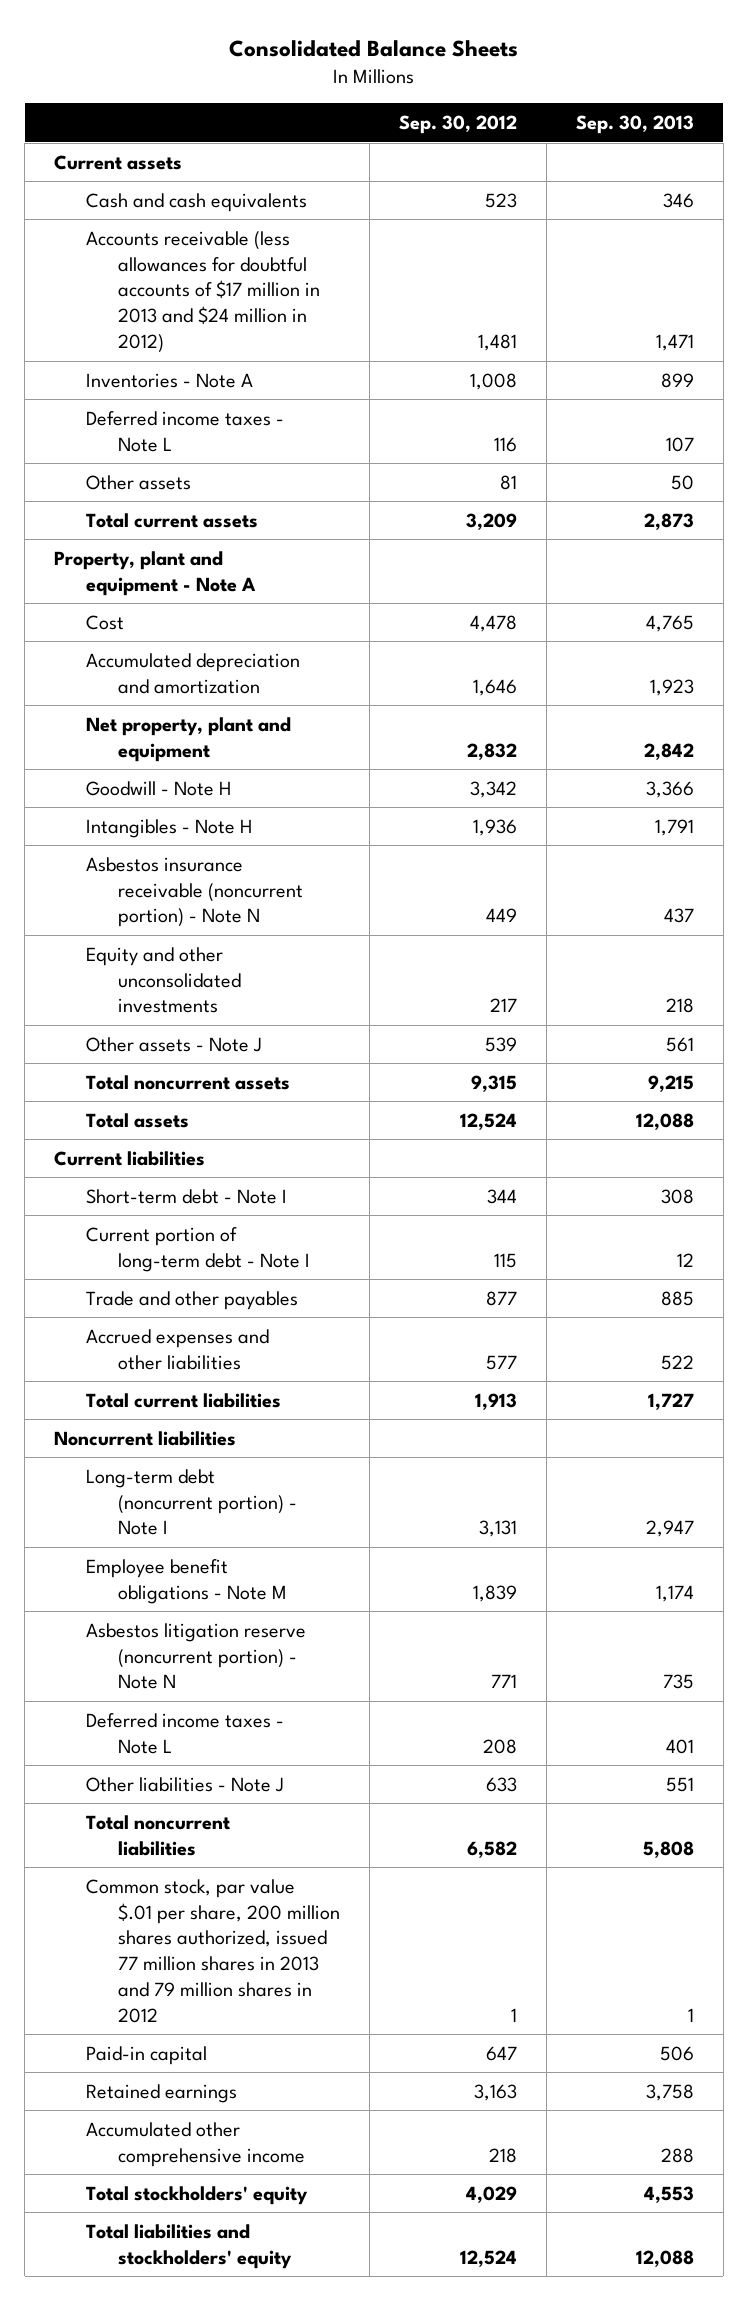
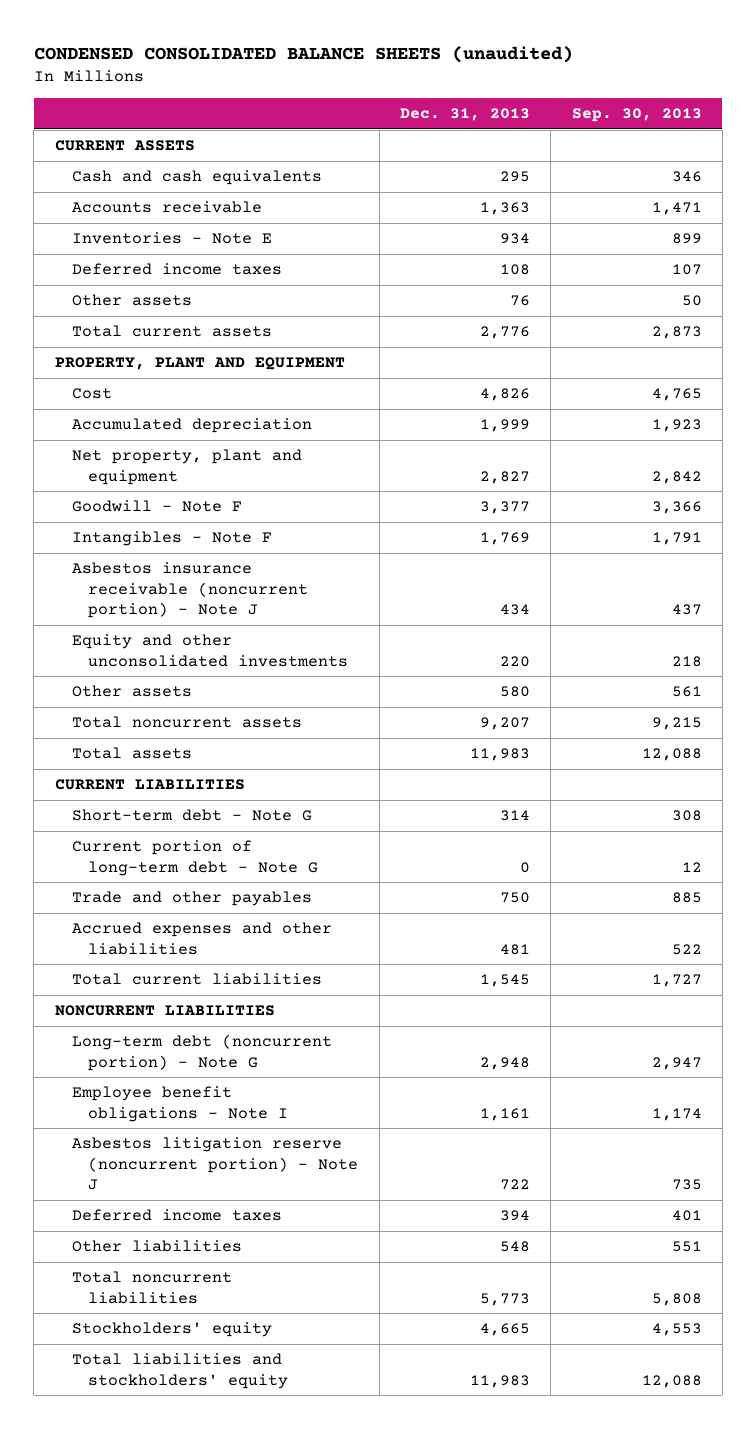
- Consolidated Balance Sheets
+ CONDENSED CONSOLIDATED BALANCE SHEETS (unaudited)
- | Sep. 30, 2012 | Sep. 30, 2013
+ | Dec. 31, 2013 | Sep. 30, 2013
- Current assets
+ CURRENT ASSETS
- Accounts receivable (less allowances for doubtful accounts of $17 million in 2013 and $24 million in 2012) | 1,481 | 1,471
- Inventories - Note A | 1,008 | 899
- Deferred income taxes - Note L | 116 | 107
+ Accounts receivable | 1,363 | 1,471
+ Inventories - Note E | 934 | 899
+ Deferred income taxes | 108 | 107
- Property, plant and equipment - Note A
+ PROPERTY, PLANT AND EQUIPMENT
- Accumulated depreciation and amortization | 1,646 | 1,923
+ Accumulated depreciation | 1,999 | 1,923
- Goodwill - Note H | 3,342 | 3,366
- Intangibles - Note H | 1,936 | 1,791
- Asbestos insurance receivable (noncurrent portion) - Note N | 449 | 437
+ Goodwill - Note F | 3,377 | 3,366
+ Intangibles - Note F | 1,769 | 1,791
+ Asbestos insurance receivable (noncurrent portion) - Note J | 434 | 437
- Other assets - Note J | 539 | 561
+ Other assets | 580 | 561
- Current liabilities
- Short-term debt - Note I | 344 | 308
- Current portion of long-term debt - Note I | 115 | 12
+ CURRENT LIABILITIES
+ Short-term debt - Note G | 314 | 308
+ Current portion of long-term debt - Note G | 0 | 12
- Noncurrent liabilities
- Long-term debt (noncurrent portion) - Note I | 3,131 | 2,947
- Employee benefit obligations - Note M | 1,839 | 1,174
- Asbestos litigation reserve (noncurrent portion) - Note N | 771 | 735
- Deferred income taxes - Note L | 208 | 401
- Other liabilities - Note J | 633 | 551
+ NONCURRENT LIABILITIES
+ Long-term debt (noncurrent portion) - Note G | 2,948 | 2,947
+ Employee benefit obligations - Note I | 1,161 | 1,174
+ Asbestos litigation reserve (noncurrent portion) - Note J | 722 | 735
+ Deferred income taxes | 394 | 401
+ Other liabilities | 548 | 551
- Common stock, par value $.01 per share, 200 million shares authorized, issued 77 million shares in 2013 and 79 million shares in 2012 | 1 | 1
- Paid-in capital | 647 | 506
- Retained earnings | 3,163 | 3,758
- Accumulated other comprehensive income | 218 | 288
- Total stockholders' equity | 4,029 | 4,553
+ Stockholders' equity | 4,665 | 4,553

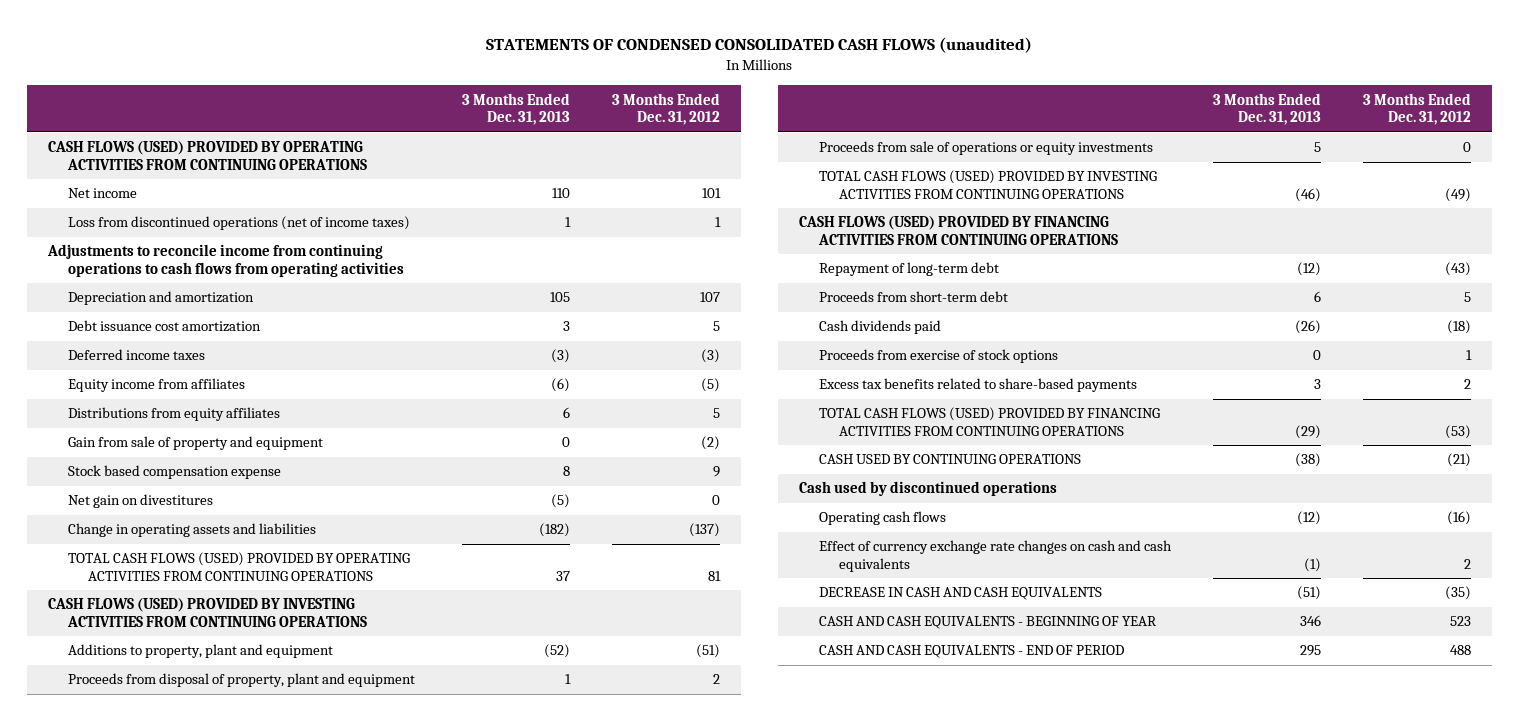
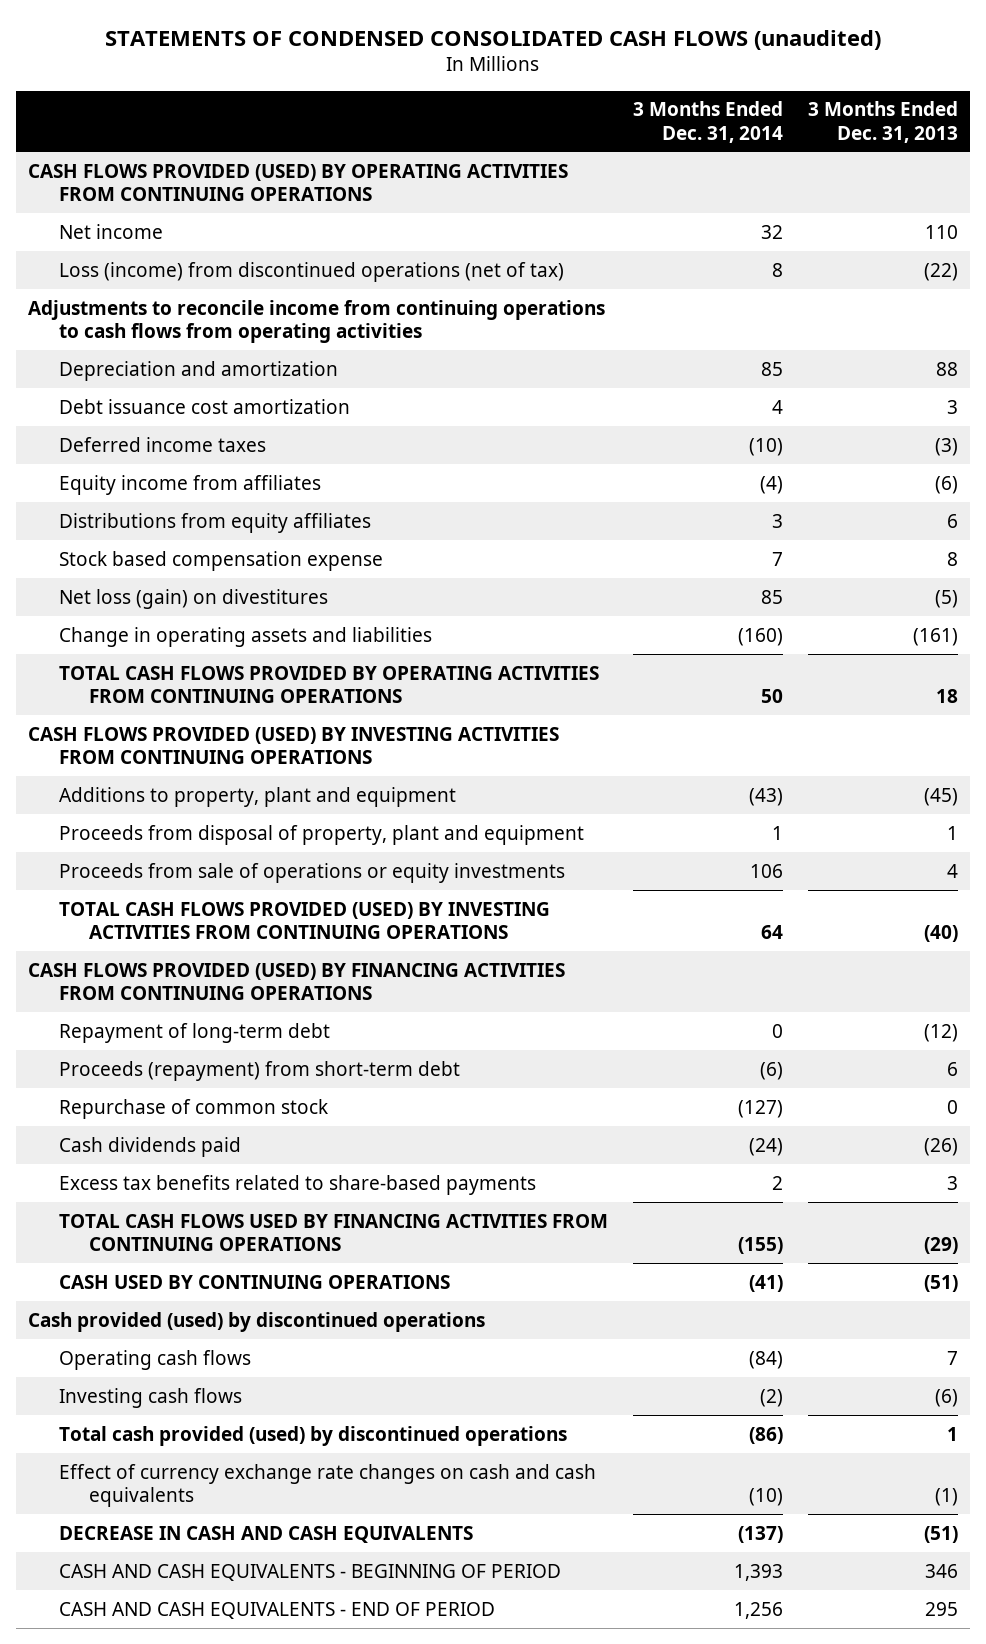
- | 3 Months Ended Dec. 31, 2013 | 3 Months Ended Dec. 31, 2012
+ | 3 Months Ended Dec. 31, 2014 | 3 Months Ended Dec. 31, 2013
- CASH FLOWS (USED) PROVIDED BY OPERATING ACTIVITIES FROM CONTINUING OPERATIONS
+ CASH FLOWS PROVIDED (USED) BY OPERATING ACTIVITIES FROM CONTINUING OPERATIONS
- Loss from discontinued operations (net of income taxes) | 1 | 1
+ Loss (income) from discontinued operations (net of tax) | 8 | (22)
- Depreciation and amortization | 105 | 107
+ Depreciation and amortization | 85 | 88
- Gain from sale of property and equipment | 0 | (2)
- Net gain on divestitures | (5) | 0
- Change in operating assets and liabilities | (182) | (137)
- TOTAL CASH FLOWS (USED) PROVIDED BY OPERATING ACTIVITIES FROM CONTINUING OPERATIONS | 37 | 81
- CASH FLOWS (USED) PROVIDED BY INVESTING ACTIVITIES FROM CONTINUING OPERATIONS
- Additions to property, plant and equipment | (52) | (51)
+ Net loss (gain) on divestitures | 85 | (5)
+ Change in operating assets and liabilities | (160) | (161)
+ TOTAL CASH FLOWS PROVIDED BY OPERATING ACTIVITIES FROM CONTINUING OPERATIONS | 50 | 18
+ CASH FLOWS PROVIDED (USED) BY INVESTING ACTIVITIES FROM CONTINUING OPERATIONS
+ Additions to property, plant and equipment | (43) | (45)
- Proceeds from sale of operations or equity investments | 5 | 0
- TOTAL CASH FLOWS (USED) PROVIDED BY INVESTING ACTIVITIES FROM CONTINUING OPERATIONS | (46) | (49)
- CASH FLOWS (USED) PROVIDED BY FINANCING ACTIVITIES FROM CONTINUING OPERATIONS
+ Proceeds from sale of operations or equity investments | 106 | 4
+ TOTAL CASH FLOWS PROVIDED (USED) BY INVESTING ACTIVITIES FROM CONTINUING OPERATIONS | 64 | (40)
+ CASH FLOWS PROVIDED (USED) BY FINANCING ACTIVITIES FROM CONTINUING OPERATIONS
- Proceeds from short-term debt | 6 | 5
+ Proceeds (repayment) from short-term debt | (6) | 6
+ Repurchase of common stock | (127) | 0
- Proceeds from exercise of stock options | 0 | 1
- TOTAL CASH FLOWS (USED) PROVIDED BY FINANCING ACTIVITIES FROM CONTINUING OPERATIONS | (29) | (53)
- CASH USED BY CONTINUING OPERATIONS | (38) | (21)
- Cash used by discontinued operations
- Operating cash flows | (12) | (16)
+ TOTAL CASH FLOWS USED BY FINANCING ACTIVITIES FROM CONTINUING OPERATIONS | (155) | (29)
+ CASH USED BY CONTINUING OPERATIONS | (41) | (51)
+ Cash provided (used) by discontinued operations
+ Operating cash flows | (84) | 7
+ Investing cash flows | (2) | (6)
+ Total cash provided (used) by discontinued operations | (86) | 1
- CASH AND CASH EQUIVALENTS - BEGINNING OF YEAR | 346 | 523
+ CASH AND CASH EQUIVALENTS - BEGINNING OF PERIOD | 1,393 | 346

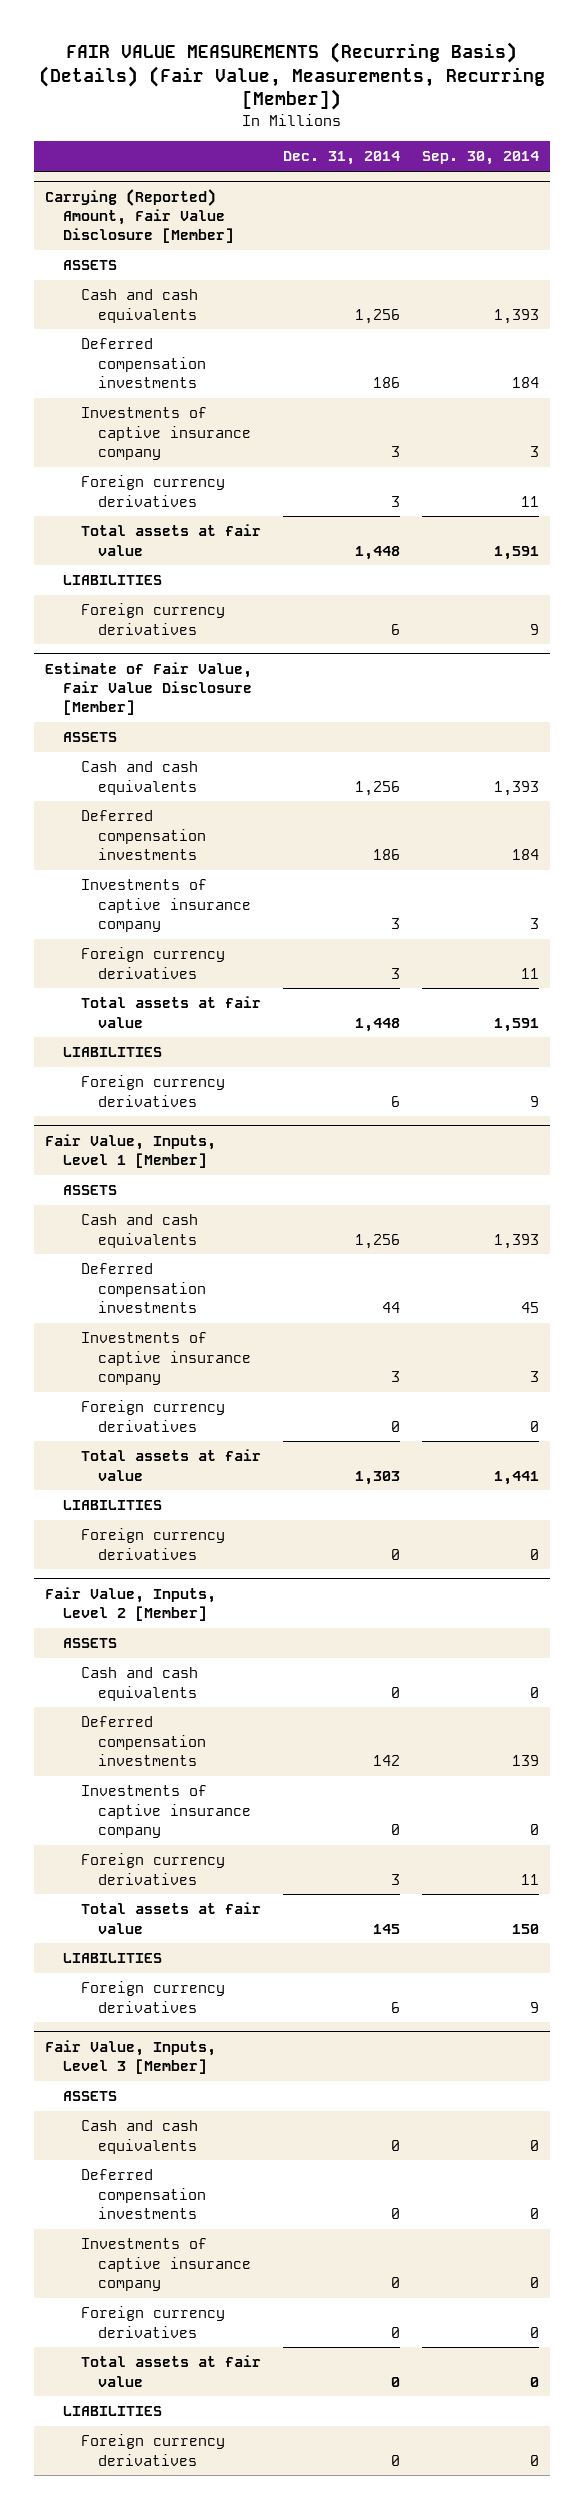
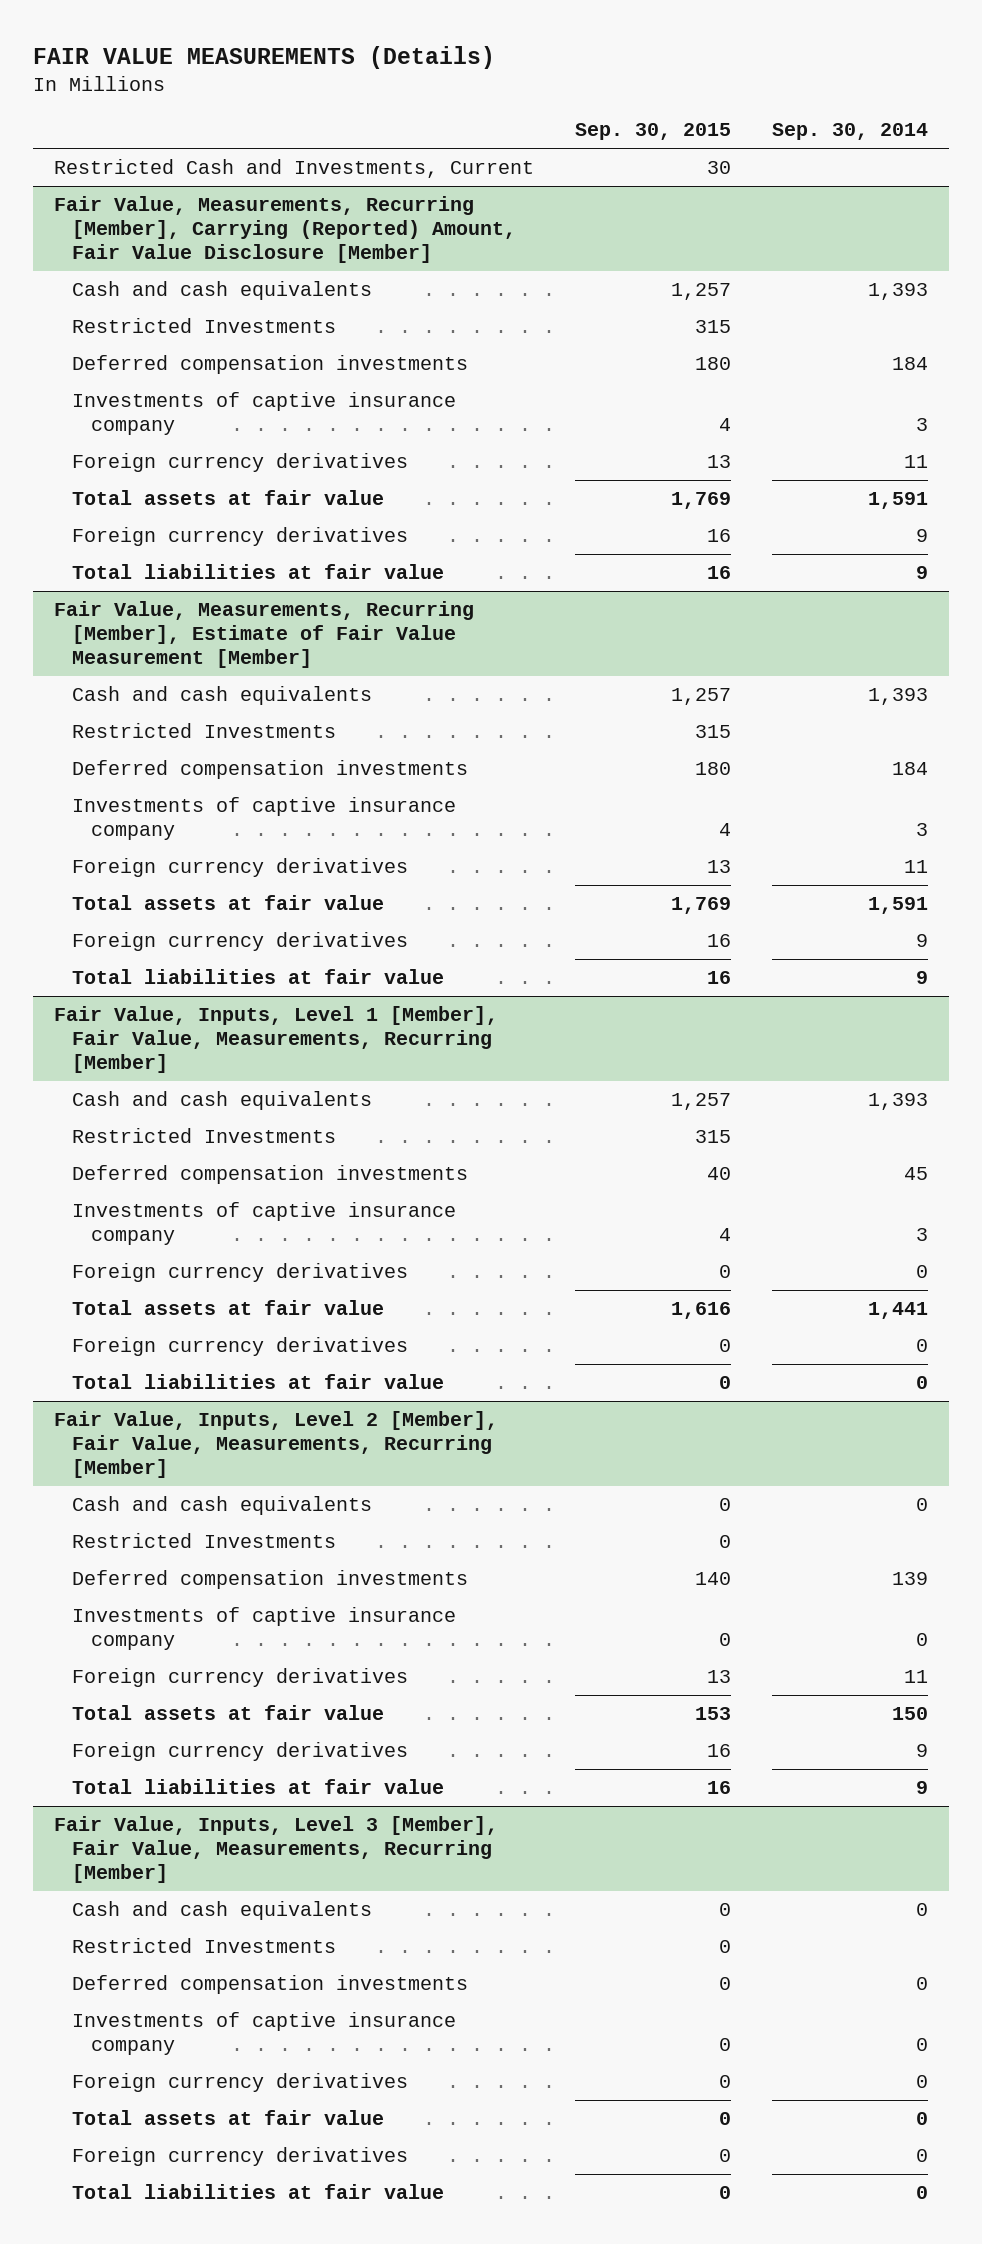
- FAIR VALUE MEASUREMENTS (Recurring Basis) (Details) (Fair Value, Measurements, Recurring [Member])
+ FAIR VALUE MEASUREMENTS (Details)
- | Dec. 31, 2014 | Sep. 30, 2014
+ | Sep. 30, 2015 | Sep. 30, 2014
- Carrying (Reported) Amount, Fair Value Disclosure [Member]
- ASSETS
+ Restricted Cash and Investments, Current | 30 |
+ Fair Value, Measurements, Recurring [Member], Carrying (Reported) Amount, Fair Value Disclosure [Member]
+ Restricted Investments | 315 |
- LIABILITIES
- Estimate of Fair Value, Fair Value Disclosure [Member]
- ASSETS
+ Total liabilities at fair value | 16 | 9
+ Fair Value, Measurements, Recurring [Member], Estimate of Fair Value Measurement [Member]
+ Restricted Investments | 315 |
- LIABILITIES
- Fair Value, Inputs, Level 1 [Member]
- ASSETS
+ Total liabilities at fair value | 16 | 9
+ Fair Value, Inputs, Level 1 [Member], Fair Value, Measurements, Recurring [Member]
+ Restricted Investments | 315 |
- LIABILITIES
- Fair Value, Inputs, Level 2 [Member]
- ASSETS
+ Total liabilities at fair value | 0 | 0
+ Fair Value, Inputs, Level 2 [Member], Fair Value, Measurements, Recurring [Member]
+ Restricted Investments | 0 |
- LIABILITIES
- Fair Value, Inputs, Level 3 [Member]
- ASSETS
+ Total liabilities at fair value | 16 | 9
+ Fair Value, Inputs, Level 3 [Member], Fair Value, Measurements, Recurring [Member]
+ Restricted Investments | 0 |
- LIABILITIES
+ Total liabilities at fair value | 0 | 0

